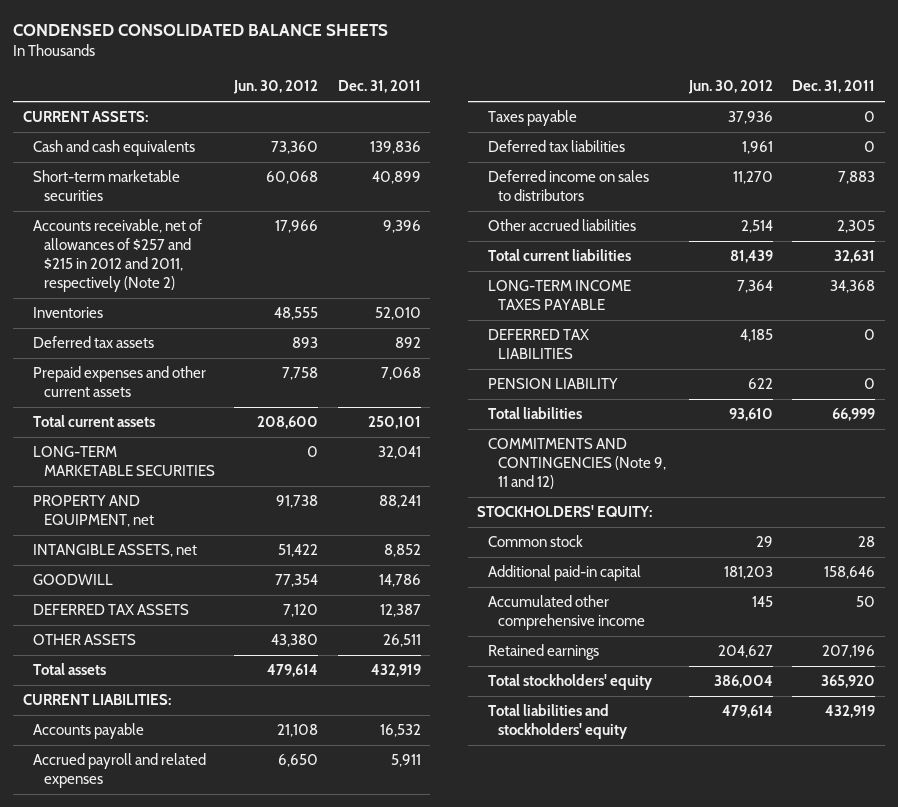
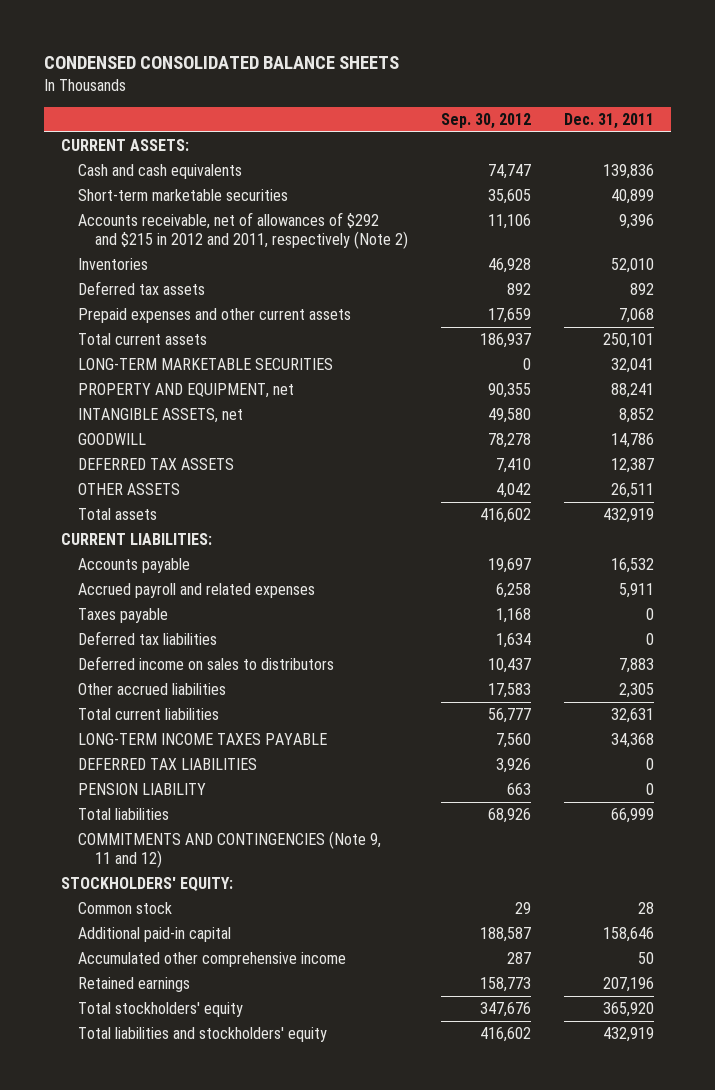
- | Jun. 30, 2012 | Dec. 31, 2011
+ | Sep. 30, 2012 | Dec. 31, 2011
- Accounts receivable, net of allowances of $257 and $215 in 2012 and 2011, respectively (Note 2) | 17,966 | 9,396
+ Accounts receivable, net of allowances of $292 and $215 in 2012 and 2011, respectively (Note 2) | 11,106 | 9,396

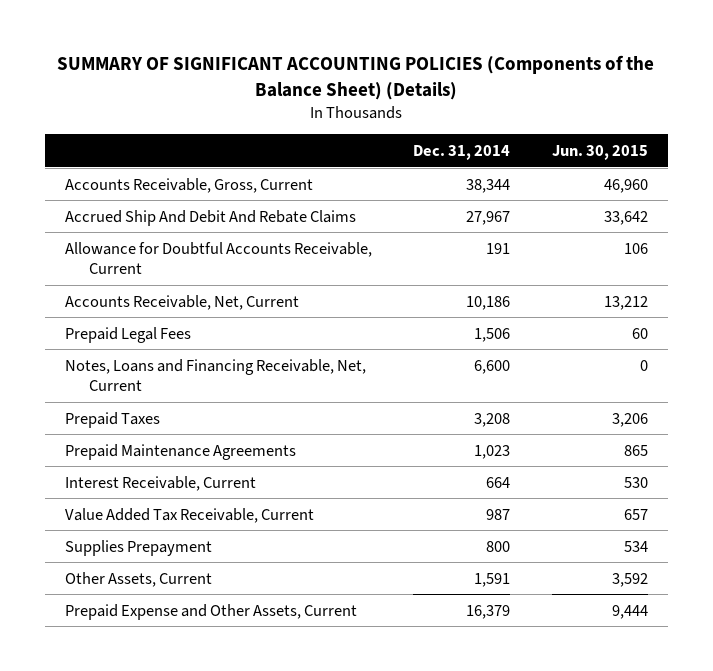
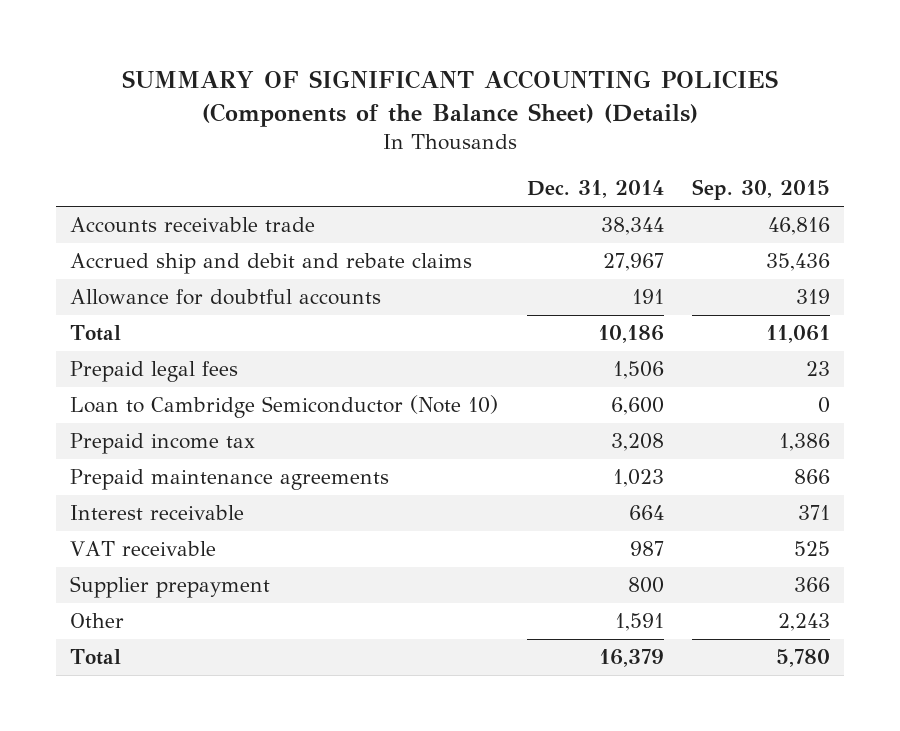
- | Dec. 31, 2014 | Jun. 30, 2015
+ | Dec. 31, 2014 | Sep. 30, 2015
- Accounts Receivable, Gross, Current | 38,344 | 46,960
- Accrued Ship And Debit And Rebate Claims | 27,967 | 33,642
- Allowance for Doubtful Accounts Receivable, Current | 191 | 106
- Accounts Receivable, Net, Current | 10,186 | 13,212
- Prepaid Legal Fees | 1,506 | 60
- Notes, Loans and Financing Receivable, Net, Current | 6,600 | 0
- Prepaid Taxes | 3,208 | 3,206
- Prepaid Maintenance Agreements | 1,023 | 865
- Interest Receivable, Current | 664 | 530
- Value Added Tax Receivable, Current | 987 | 657
- Supplies Prepayment | 800 | 534
- Other Assets, Current | 1,591 | 3,592
- Prepaid Expense and Other Assets, Current | 16,379 | 9,444
+ Accounts receivable trade | 38,344 | 46,816
+ Accrued ship and debit and rebate claims | 27,967 | 35,436
+ Allowance for doubtful accounts | 191 | 319
+ Total | 10,186 | 11,061
+ Prepaid legal fees | 1,506 | 23
+ Loan to Cambridge Semiconductor (Note 10) | 6,600 | 0
+ Prepaid income tax | 3,208 | 1,386
+ Prepaid maintenance agreements | 1,023 | 866
+ Interest receivable | 664 | 371
+ VAT receivable | 987 | 525
+ Supplier prepayment | 800 | 366
+ Other | 1,591 | 2,243
+ Total | 16,379 | 5,780

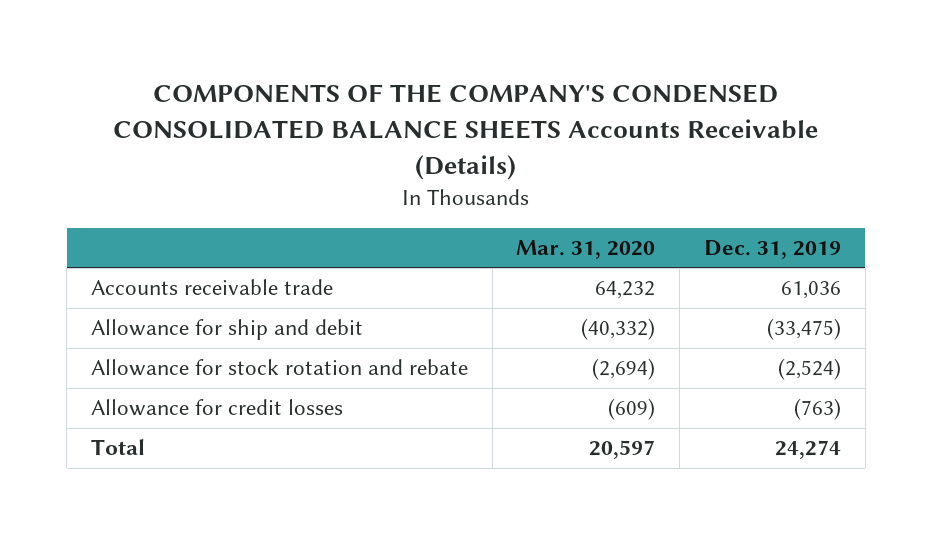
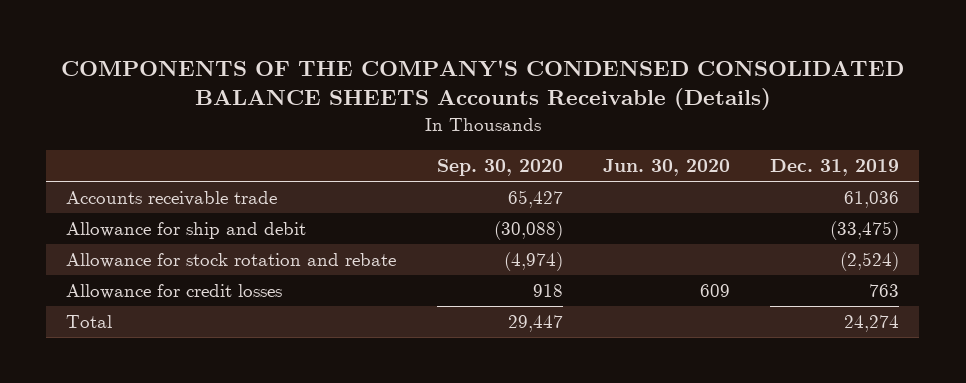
- | Mar. 31, 2020 | Dec. 31, 2019
+ | Sep. 30, 2020 | Jun. 30, 2020 | Dec. 31, 2019
- Allowance for credit losses | (609) | (763)
+ Allowance for credit losses | 918 | 609 | 763

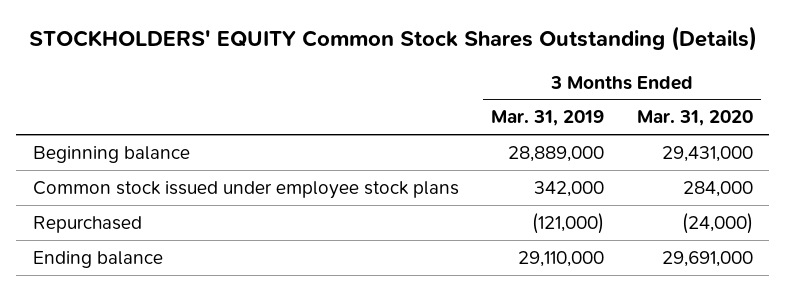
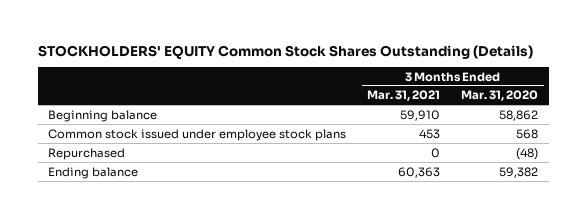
- | 3 Months Ended Mar. 31, 2019 | 3 Months Ended Mar. 31, 2020
+ | 3 Months Ended Mar. 31, 2021 | 3 Months Ended Mar. 31, 2020
- Beginning balance | 28,889,000 | 29,431,000
- Common stock issued under employee stock plans | 342,000 | 284,000
- Repurchased | (121,000) | (24,000)
- Ending balance | 29,110,000 | 29,691,000
+ Beginning balance | 59,910 | 58,862
+ Common stock issued under employee stock plans | 453 | 568
+ Repurchased | 0 | (48)
+ Ending balance | 60,363 | 59,382

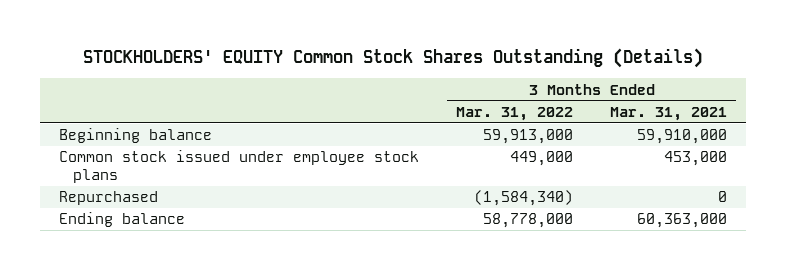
- | 3 Months Ended Mar. 31, 2021 | 3 Months Ended Mar. 31, 2020
+ | 3 Months Ended Mar. 31, 2022 | 3 Months Ended Mar. 31, 2021
- Beginning balance | 59,910 | 58,862
- Common stock issued under employee stock plans | 453 | 568
+ Beginning balance | 59,913,000 | 59,910,000
+ Common stock issued under employee stock plans | 449,000 | 453,000
- Ending balance | 60,363 | 59,382
+ Ending balance | 58,778,000 | 60,363,000

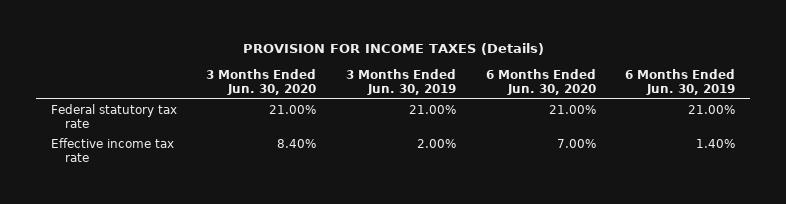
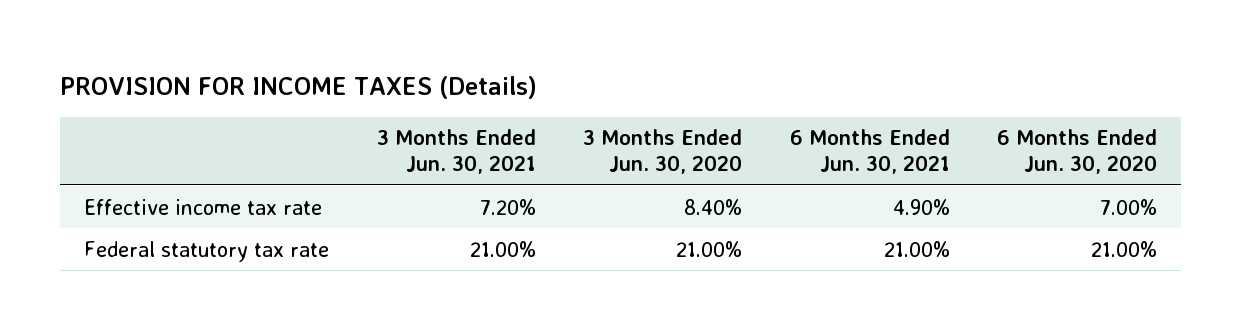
- | 3 Months Ended Jun. 30, 2020 | 3 Months Ended Jun. 30, 2019 | 6 Months Ended Jun. 30, 2020 | 6 Months Ended Jun. 30, 2019
+ | 3 Months Ended Jun. 30, 2021 | 3 Months Ended Jun. 30, 2020 | 6 Months Ended Jun. 30, 2021 | 6 Months Ended Jun. 30, 2020
moved down: Federal statutory tax rate | 21.00% | 21.00% | 21.00% | 21.00%

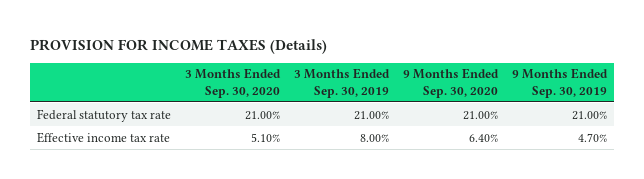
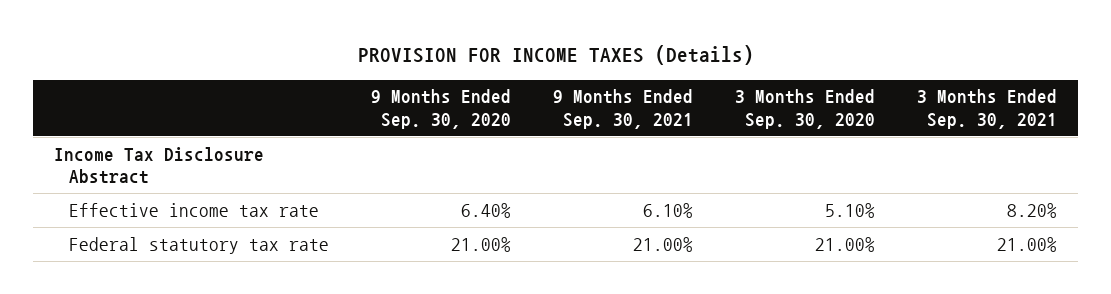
- | 3 Months Ended Sep. 30, 2020 | 3 Months Ended Sep. 30, 2019 | 9 Months Ended Sep. 30, 2020 | 9 Months Ended Sep. 30, 2019
+ | 9 Months Ended Sep. 30, 2020 | 9 Months Ended Sep. 30, 2021 | 3 Months Ended Sep. 30, 2020 | 3 Months Ended Sep. 30, 2021
+ Income Tax Disclosure Abstract
moved down: Federal statutory tax rate | 21.00% | 21.00% | 21.00% | 21.00%

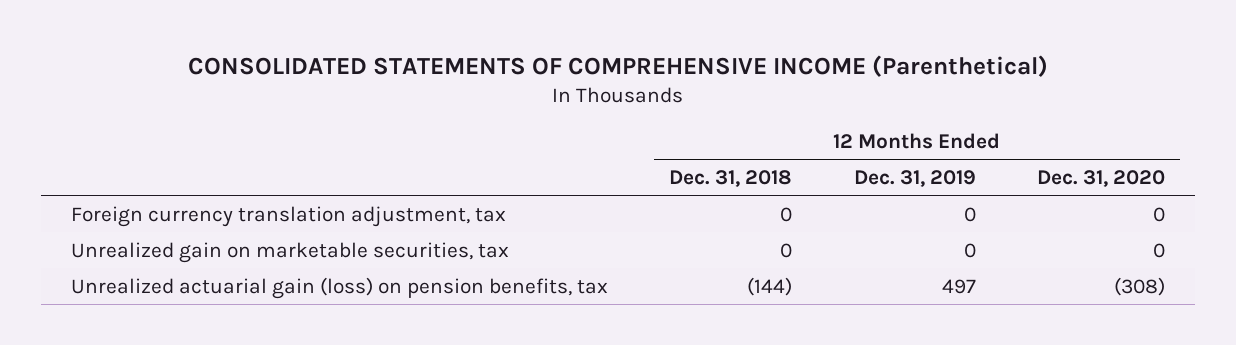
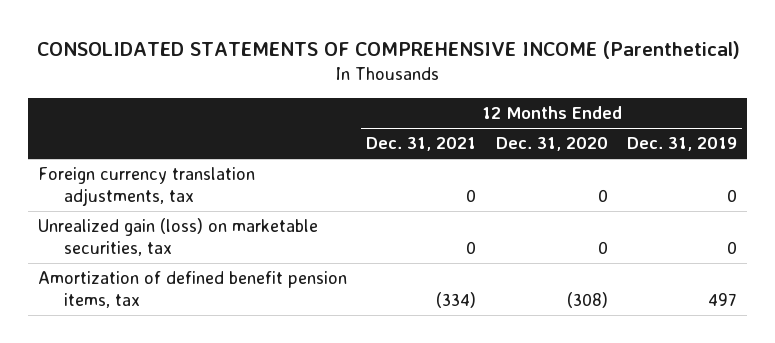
- | 12 Months Ended Dec. 31, 2018 | 12 Months Ended Dec. 31, 2019 | 12 Months Ended Dec. 31, 2020
+ | 12 Months Ended Dec. 31, 2021 | 12 Months Ended Dec. 31, 2020 | 12 Months Ended Dec. 31, 2019
- Foreign currency translation adjustment, tax | 0 | 0 | 0
- Unrealized gain on marketable securities, tax | 0 | 0 | 0
- Unrealized actuarial gain (loss) on pension benefits, tax | (144) | 497 | (308)
+ Foreign currency translation adjustments, tax | 0 | 0 | 0
+ Unrealized gain (loss) on marketable securities, tax | 0 | 0 | 0
+ Amortization of defined benefit pension items, tax | (334) | (308) | 497

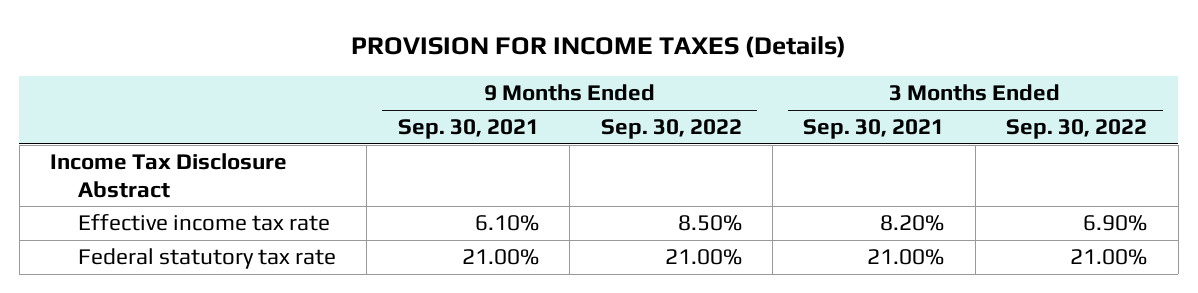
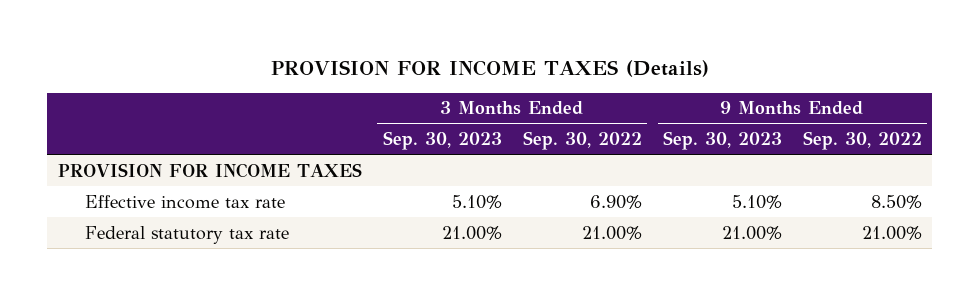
- | 9 Months Ended Sep. 30, 2021 | 9 Months Ended Sep. 30, 2022 | 3 Months Ended Sep. 30, 2021 | 3 Months Ended Sep. 30, 2022
+ | 3 Months Ended Sep. 30, 2023 | 3 Months Ended Sep. 30, 2022 | 9 Months Ended Sep. 30, 2023 | 9 Months Ended Sep. 30, 2022
- Income Tax Disclosure Abstract
+ PROVISION FOR INCOME TAXES

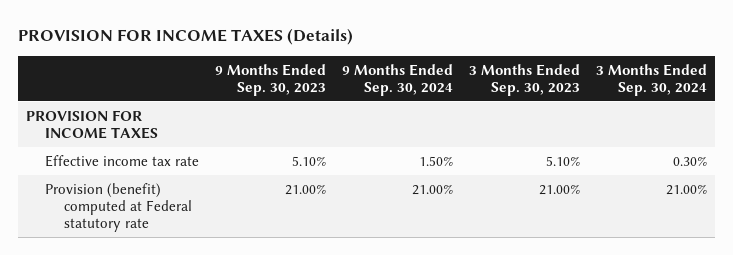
- | 3 Months Ended Sep. 30, 2023 | 3 Months Ended Sep. 30, 2022 | 9 Months Ended Sep. 30, 2023 | 9 Months Ended Sep. 30, 2022
+ | 9 Months Ended Sep. 30, 2023 | 9 Months Ended Sep. 30, 2024 | 3 Months Ended Sep. 30, 2023 | 3 Months Ended Sep. 30, 2024
- Federal statutory tax rate | 21.00% | 21.00% | 21.00% | 21.00%
+ Provision (benefit) computed at Federal statutory rate | 21.00% | 21.00% | 21.00% | 21.00%

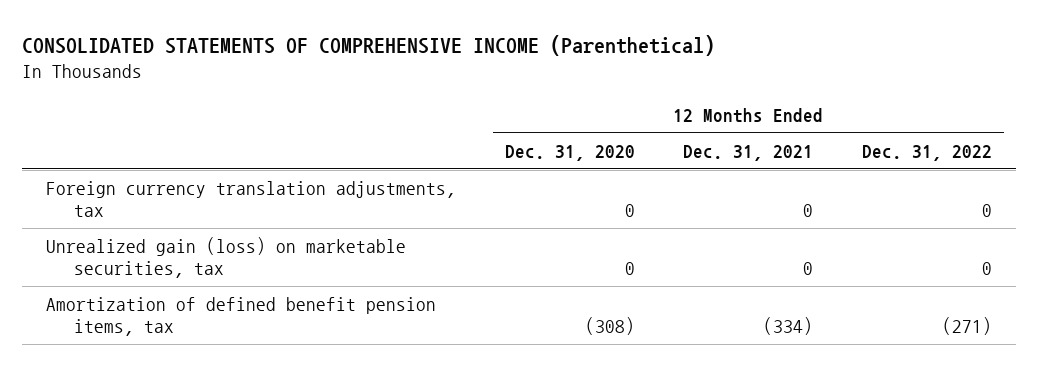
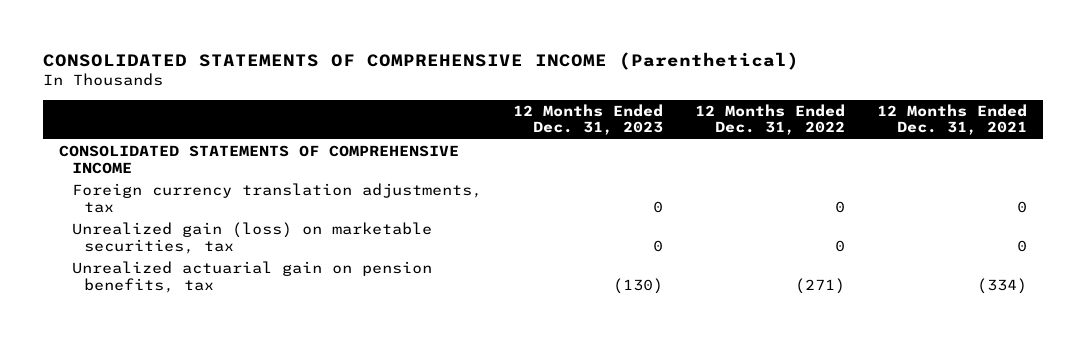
- | 12 Months Ended Dec. 31, 2020 | 12 Months Ended Dec. 31, 2021 | 12 Months Ended Dec. 31, 2022
+ | 12 Months Ended Dec. 31, 2023 | 12 Months Ended Dec. 31, 2022 | 12 Months Ended Dec. 31, 2021
+ CONSOLIDATED STATEMENTS OF COMPREHENSIVE INCOME
- Amortization of defined benefit pension items, tax | (308) | (334) | (271)
+ Unrealized actuarial gain on pension benefits, tax | (130) | (271) | (334)

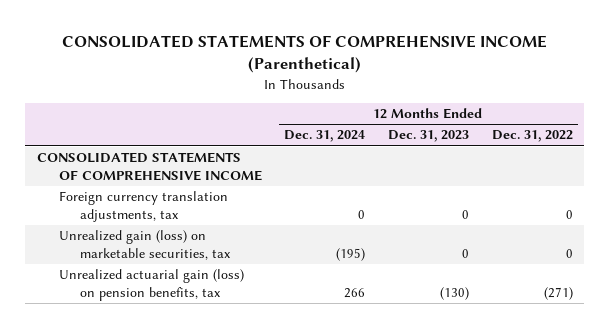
- | 12 Months Ended Dec. 31, 2023 | 12 Months Ended Dec. 31, 2022 | 12 Months Ended Dec. 31, 2021
+ | 12 Months Ended Dec. 31, 2024 | 12 Months Ended Dec. 31, 2023 | 12 Months Ended Dec. 31, 2022
- Unrealized actuarial gain on pension benefits, tax | (130) | (271) | (334)
+ Unrealized actuarial gain (loss) on pension benefits, tax | 266 | (130) | (271)

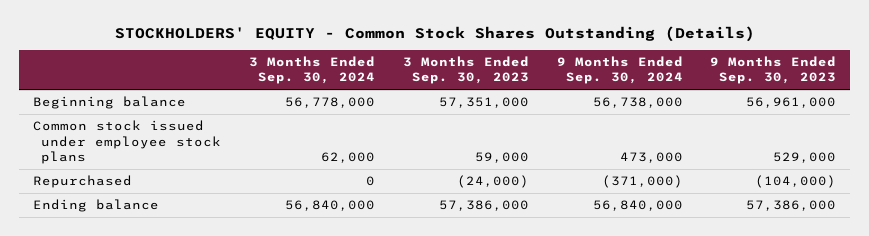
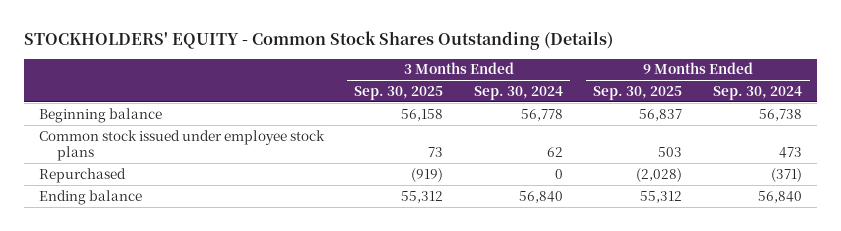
- | 3 Months Ended Sep. 30, 2024 | 3 Months Ended Sep. 30, 2023 | 9 Months Ended Sep. 30, 2024 | 9 Months Ended Sep. 30, 2023
+ | 3 Months Ended Sep. 30, 2025 | 3 Months Ended Sep. 30, 2024 | 9 Months Ended Sep. 30, 2025 | 9 Months Ended Sep. 30, 2024
- Beginning balance | 56,778,000 | 57,351,000 | 56,738,000 | 56,961,000
- Common stock issued under employee stock plans | 62,000 | 59,000 | 473,000 | 529,000
- Repurchased | 0 | (24,000) | (371,000) | (104,000)
- Ending balance | 56,840,000 | 57,386,000 | 56,840,000 | 57,386,000
+ Beginning balance | 56,158 | 56,778 | 56,837 | 56,738
+ Common stock issued under employee stock plans | 73 | 62 | 503 | 473
+ Repurchased | (919) | 0 | (2,028) | (371)
+ Ending balance | 55,312 | 56,840 | 55,312 | 56,840

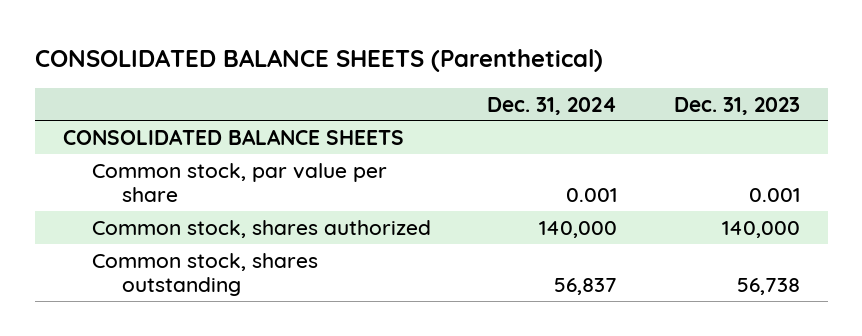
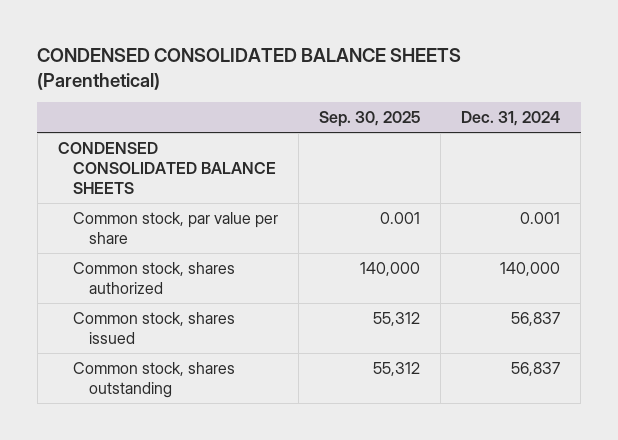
- CONSOLIDATED BALANCE SHEETS (Parenthetical)
+ CONDENSED CONSOLIDATED BALANCE SHEETS (Parenthetical)
- | Dec. 31, 2024 | Dec. 31, 2023
+ | Sep. 30, 2025 | Dec. 31, 2024
- CONSOLIDATED BALANCE SHEETS
+ CONDENSED CONSOLIDATED BALANCE SHEETS
+ Common stock, shares issued | 55,312 | 56,837

